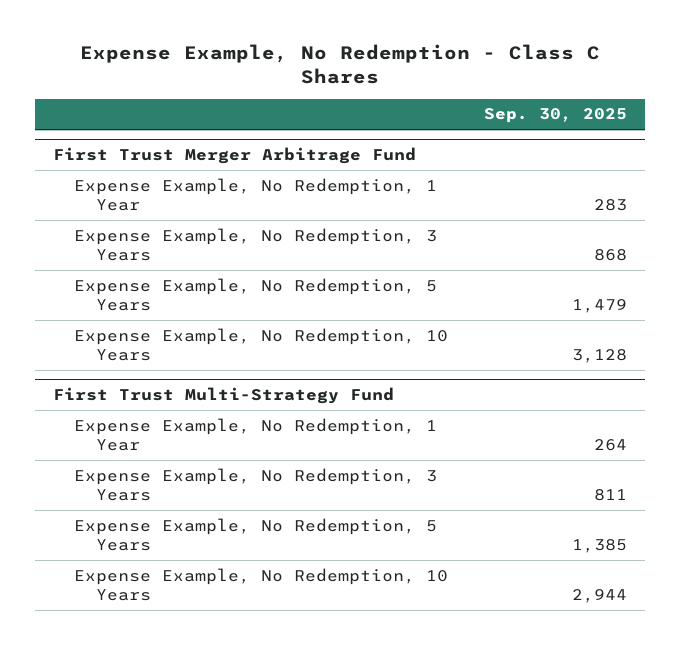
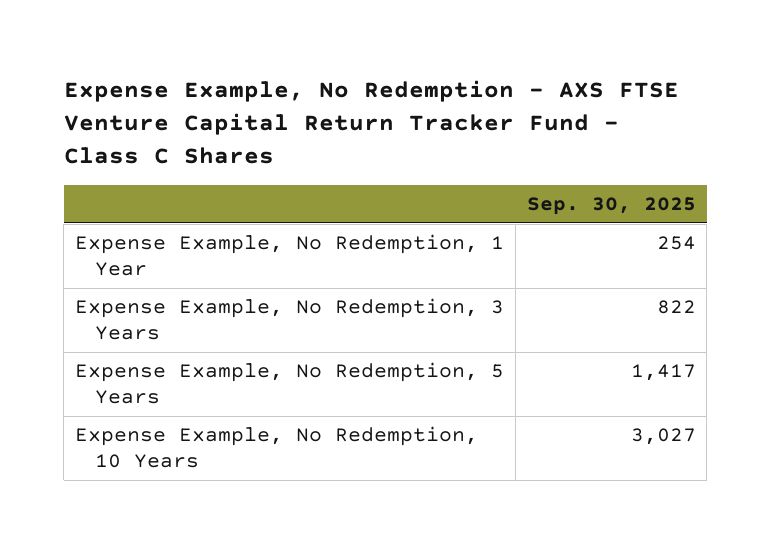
- Expense Example, No Redemption - Class C Shares
+ Expense Example, No Redemption - AXS FTSE Venture Capital Return Tracker Fund - Class C Shares
- First Trust Merger Arbitrage Fund
- Expense Example, No Redemption, 1 Year | 283
- Expense Example, No Redemption, 3 Years | 868
- Expense Example, No Redemption, 5 Years | 1,479
- Expense Example, No Redemption, 10 Years | 3,128
- First Trust Multi-Strategy Fund
- Expense Example, No Redemption, 1 Year | 264
- Expense Example, No Redemption, 3 Years | 811
- Expense Example, No Redemption, 5 Years | 1,385
- Expense Example, No Redemption, 10 Years | 2,944
+ Expense Example, No Redemption, 1 Year | 254
+ Expense Example, No Redemption, 3 Years | 822
+ Expense Example, No Redemption, 5 Years | 1,417
+ Expense Example, No Redemption, 10 Years | 3,027

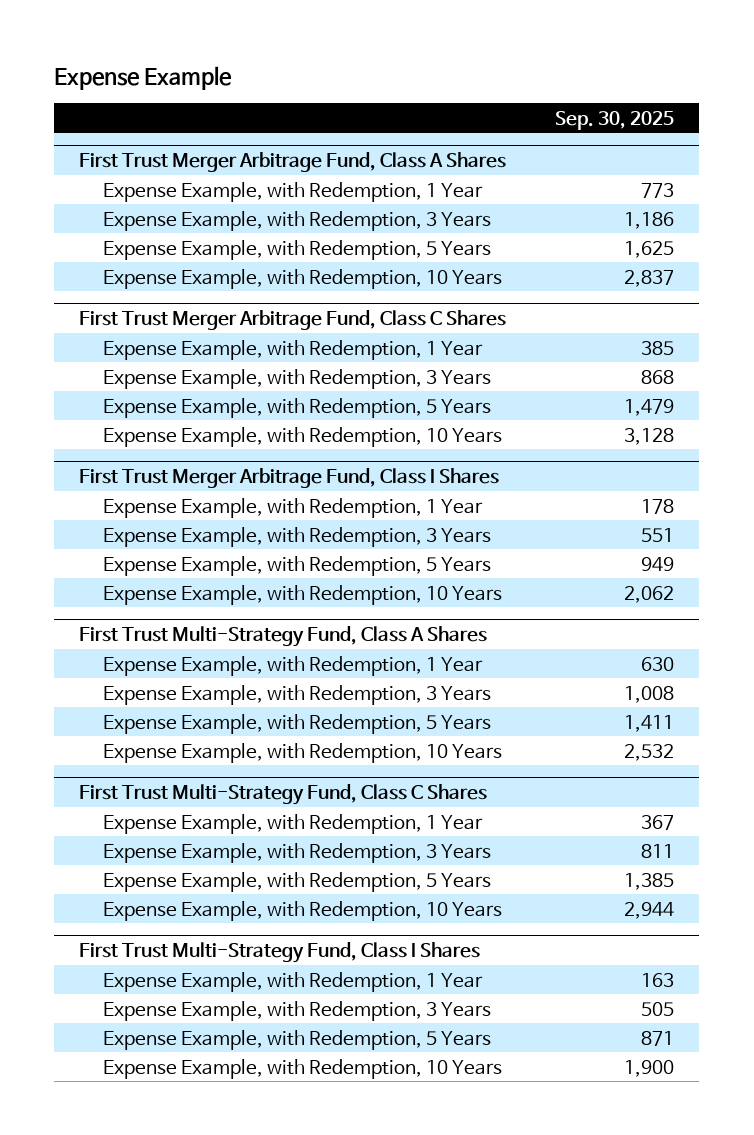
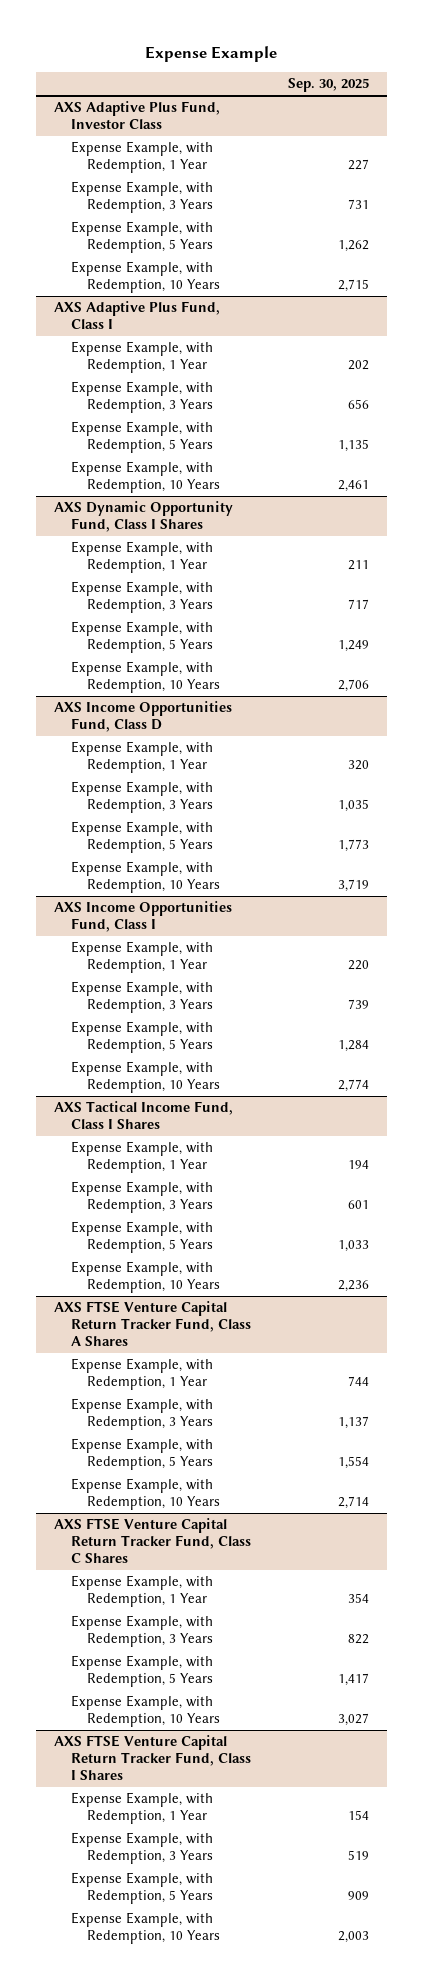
- First Trust Merger Arbitrage Fund, Class A Shares
- Expense Example, with Redemption, 1 Year | 773
- Expense Example, with Redemption, 3 Years | 1,186
- Expense Example, with Redemption, 5 Years | 1,625
- Expense Example, with Redemption, 10 Years | 2,837
- First Trust Merger Arbitrage Fund, Class C Shares
- Expense Example, with Redemption, 1 Year | 385
- Expense Example, with Redemption, 3 Years | 868
- Expense Example, with Redemption, 5 Years | 1,479
- Expense Example, with Redemption, 10 Years | 3,128
- First Trust Merger Arbitrage Fund, Class I Shares
- Expense Example, with Redemption, 1 Year | 178
- Expense Example, with Redemption, 3 Years | 551
- Expense Example, with Redemption, 5 Years | 949
- Expense Example, with Redemption, 10 Years | 2,062
- First Trust Multi-Strategy Fund, Class A Shares
- Expense Example, with Redemption, 1 Year | 630
- Expense Example, with Redemption, 3 Years | 1,008
- Expense Example, with Redemption, 5 Years | 1,411
- Expense Example, with Redemption, 10 Years | 2,532
- First Trust Multi-Strategy Fund, Class C Shares
- Expense Example, with Redemption, 1 Year | 367
- Expense Example, with Redemption, 3 Years | 811
- Expense Example, with Redemption, 5 Years | 1,385
- Expense Example, with Redemption, 10 Years | 2,944
- First Trust Multi-Strategy Fund, Class I Shares
- Expense Example, with Redemption, 1 Year | 163
- Expense Example, with Redemption, 3 Years | 505
- Expense Example, with Redemption, 5 Years | 871
- Expense Example, with Redemption, 10 Years | 1,900
+ AXS Adaptive Plus Fund, Investor Class
+ Expense Example, with Redemption, 1 Year | 227
+ Expense Example, with Redemption, 3 Years | 731
+ Expense Example, with Redemption, 5 Years | 1,262
+ Expense Example, with Redemption, 10 Years | 2,715
+ AXS Adaptive Plus Fund, Class I
+ Expense Example, with Redemption, 1 Year | 202
+ Expense Example, with Redemption, 3 Years | 656
+ Expense Example, with Redemption, 5 Years | 1,135
+ Expense Example, with Redemption, 10 Years | 2,461
+ AXS Dynamic Opportunity Fund, Class I Shares
+ Expense Example, with Redemption, 1 Year | 211
+ Expense Example, with Redemption, 3 Years | 717
+ Expense Example, with Redemption, 5 Years | 1,249
+ Expense Example, with Redemption, 10 Years | 2,706
+ AXS Income Opportunities Fund, Class D
+ Expense Example, with Redemption, 1 Year | 320
+ Expense Example, with Redemption, 3 Years | 1,035
+ Expense Example, with Redemption, 5 Years | 1,773
+ Expense Example, with Redemption, 10 Years | 3,719
+ AXS Income Opportunities Fund, Class I
+ Expense Example, with Redemption, 1 Year | 220
+ Expense Example, with Redemption, 3 Years | 739
+ Expense Example, with Redemption, 5 Years | 1,284
+ Expense Example, with Redemption, 10 Years | 2,774
+ AXS Tactical Income Fund, Class I Shares
+ Expense Example, with Redemption, 1 Year | 194
+ Expense Example, with Redemption, 3 Years | 601
+ Expense Example, with Redemption, 5 Years | 1,033
+ Expense Example, with Redemption, 10 Years | 2,236
+ AXS FTSE Venture Capital Return Tracker Fund, Class A Shares
+ Expense Example, with Redemption, 1 Year | 744
+ Expense Example, with Redemption, 3 Years | 1,137
+ Expense Example, with Redemption, 5 Years | 1,554
+ Expense Example, with Redemption, 10 Years | 2,714
+ AXS FTSE Venture Capital Return Tracker Fund, Class C Shares
+ Expense Example, with Redemption, 1 Year | 354
+ Expense Example, with Redemption, 3 Years | 822
+ Expense Example, with Redemption, 5 Years | 1,417
+ Expense Example, with Redemption, 10 Years | 3,027
+ AXS FTSE Venture Capital Return Tracker Fund, Class I Shares
+ Expense Example, with Redemption, 1 Year | 154
+ Expense Example, with Redemption, 3 Years | 519
+ Expense Example, with Redemption, 5 Years | 909
+ Expense Example, with Redemption, 10 Years | 2,003

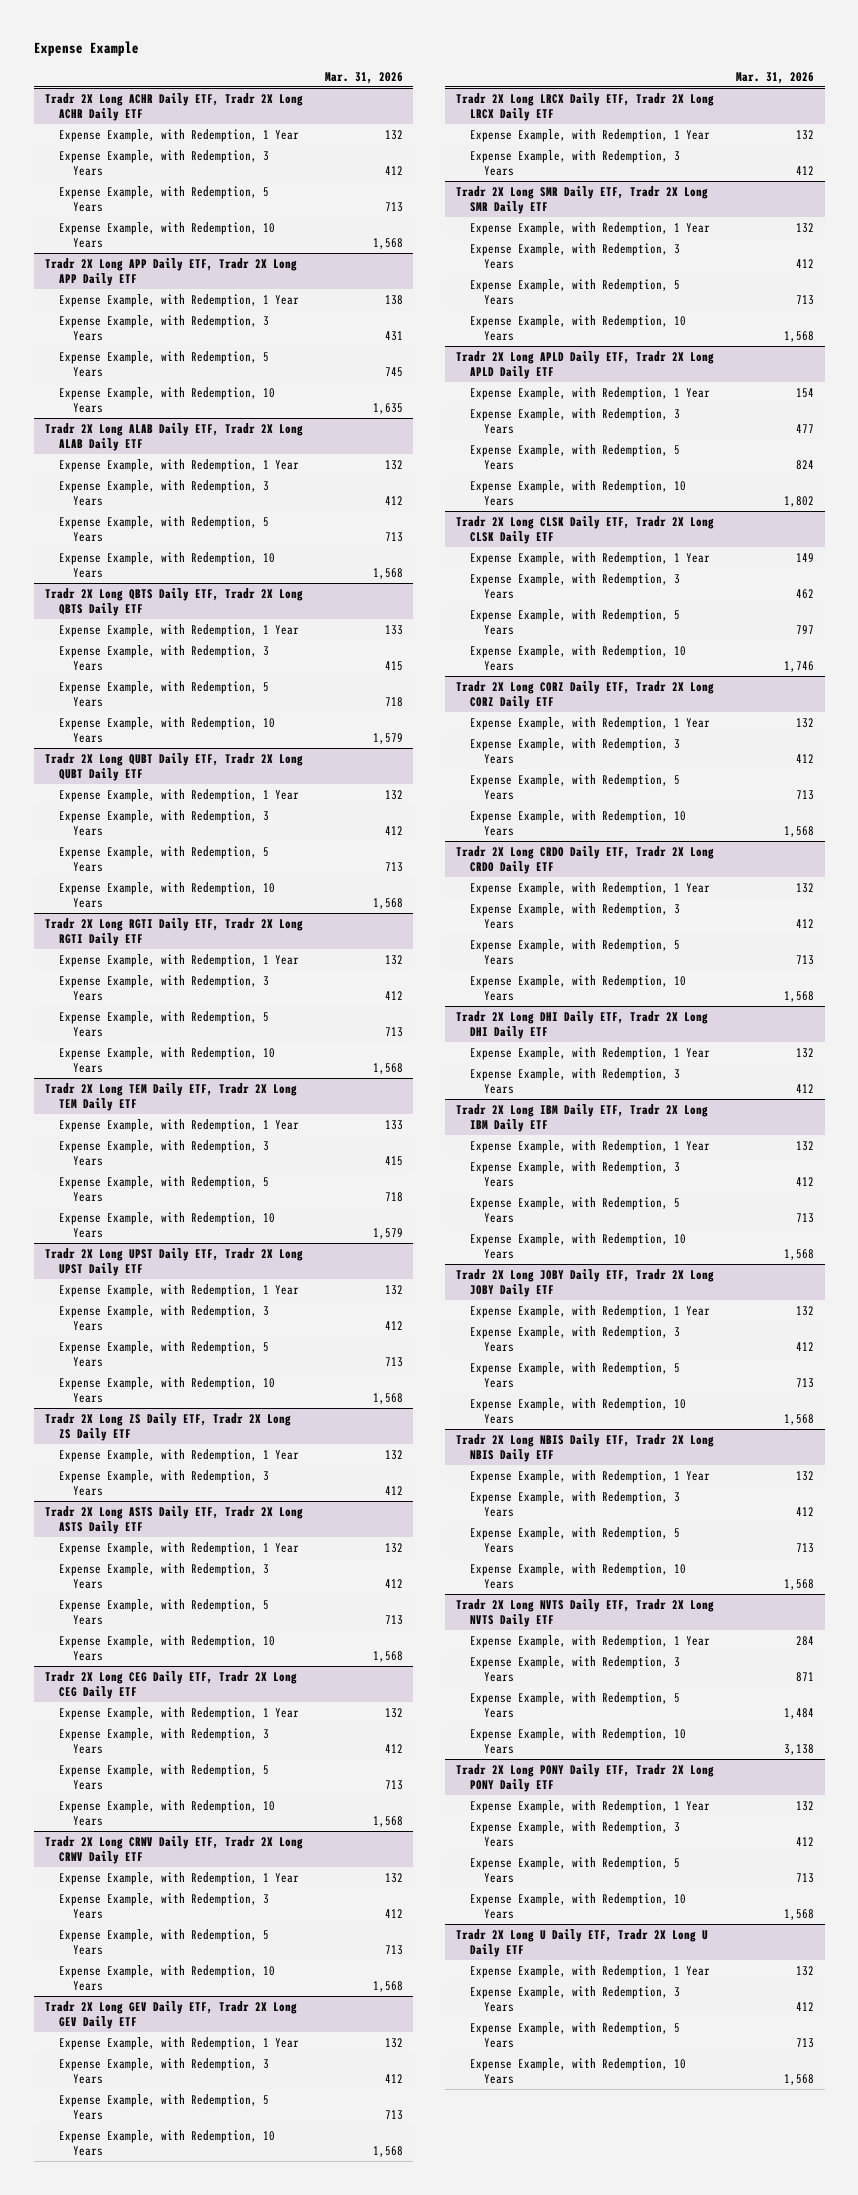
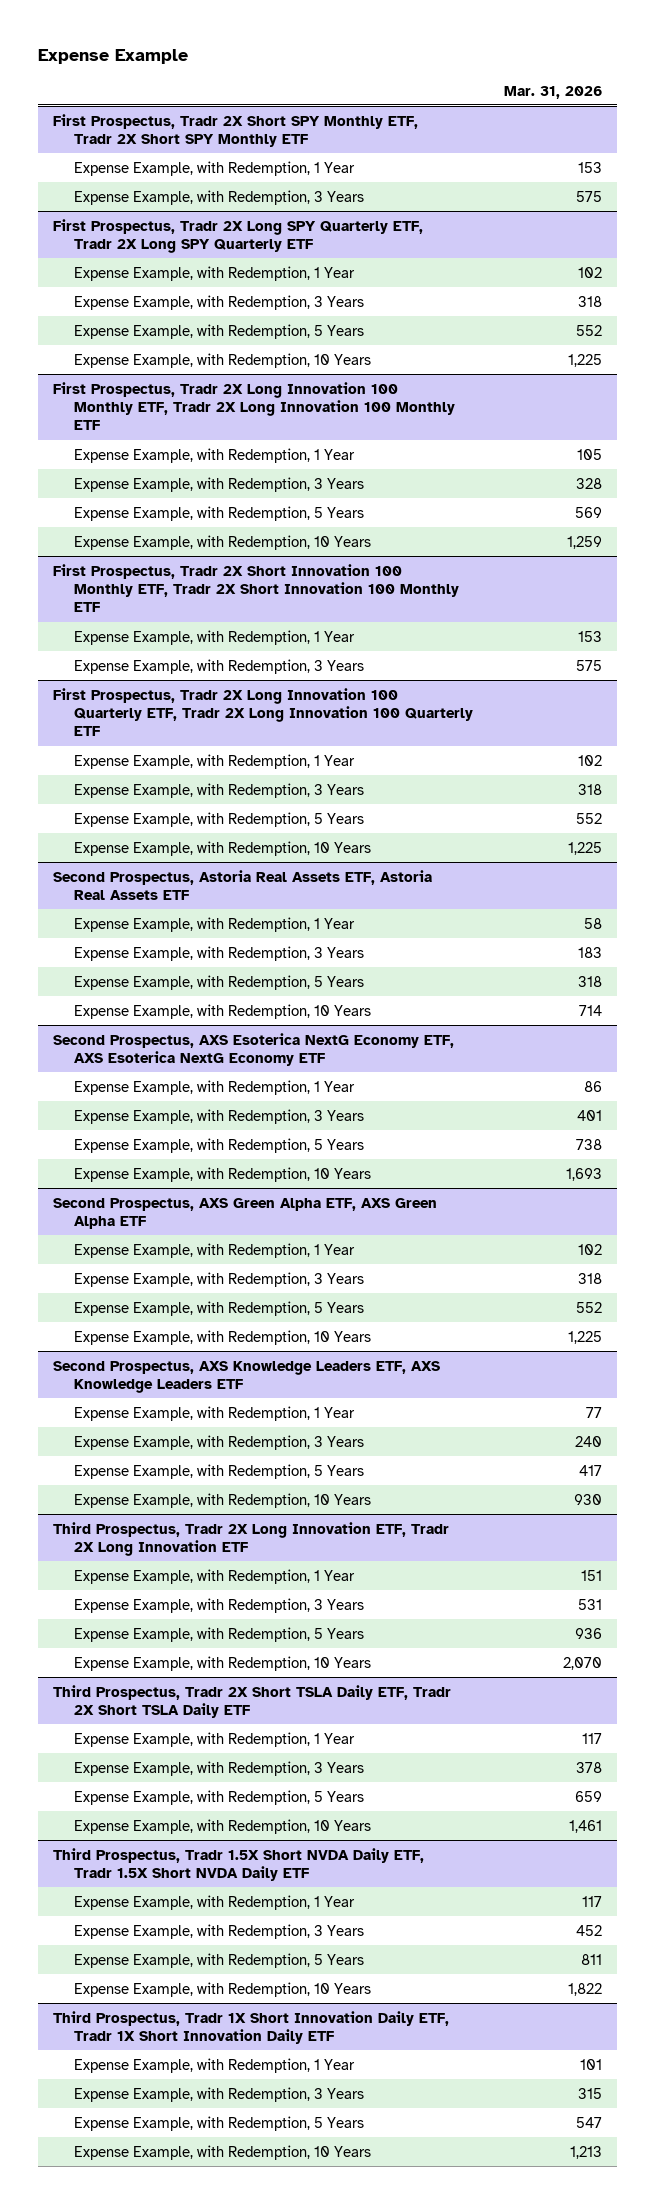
- Tradr 2X Long ACHR Daily ETF, Tradr 2X Long ACHR Daily ETF
- Expense Example, with Redemption, 1 Year | 132
- Expense Example, with Redemption, 3 Years | 412
- Expense Example, with Redemption, 5 Years | 713
- Expense Example, with Redemption, 10 Years | 1,568
- Tradr 2X Long APP Daily ETF, Tradr 2X Long APP Daily ETF
- Expense Example, with Redemption, 1 Year | 138
- Expense Example, with Redemption, 3 Years | 431
- Expense Example, with Redemption, 5 Years | 745
- Expense Example, with Redemption, 10 Years | 1,635
- Tradr 2X Long ALAB Daily ETF, Tradr 2X Long ALAB Daily ETF
- Expense Example, with Redemption, 1 Year | 132
- Expense Example, with Redemption, 3 Years | 412
- Expense Example, with Redemption, 5 Years | 713
- Expense Example, with Redemption, 10 Years | 1,568
- Tradr 2X Long QBTS Daily ETF, Tradr 2X Long QBTS Daily ETF
- Expense Example, with Redemption, 1 Year | 133
- Expense Example, with Redemption, 3 Years | 415
- Expense Example, with Redemption, 5 Years | 718
- Expense Example, with Redemption, 10 Years | 1,579
- Tradr 2X Long QUBT Daily ETF, Tradr 2X Long QUBT Daily ETF
- Expense Example, with Redemption, 1 Year | 132
- Expense Example, with Redemption, 3 Years | 412
- Expense Example, with Redemption, 5 Years | 713
- Expense Example, with Redemption, 10 Years | 1,568
- Tradr 2X Long RGTI Daily ETF, Tradr 2X Long RGTI Daily ETF
- Expense Example, with Redemption, 1 Year | 132
- Expense Example, with Redemption, 3 Years | 412
- Expense Example, with Redemption, 5 Years | 713
- Expense Example, with Redemption, 10 Years | 1,568
- Tradr 2X Long TEM Daily ETF, Tradr 2X Long TEM Daily ETF
- Expense Example, with Redemption, 1 Year | 133
- Expense Example, with Redemption, 3 Years | 415
- Expense Example, with Redemption, 5 Years | 718
- Expense Example, with Redemption, 10 Years | 1,579
- Tradr 2X Long UPST Daily ETF, Tradr 2X Long UPST Daily ETF
- Expense Example, with Redemption, 1 Year | 132
- Expense Example, with Redemption, 3 Years | 412
- Expense Example, with Redemption, 5 Years | 713
- Expense Example, with Redemption, 10 Years | 1,568
- Tradr 2X Long ZS Daily ETF, Tradr 2X Long ZS Daily ETF
- Expense Example, with Redemption, 1 Year | 132
- Expense Example, with Redemption, 3 Years | 412
- Tradr 2X Long ASTS Daily ETF, Tradr 2X Long ASTS Daily ETF
- Expense Example, with Redemption, 1 Year | 132
- Expense Example, with Redemption, 3 Years | 412
- Expense Example, with Redemption, 5 Years | 713
- Expense Example, with Redemption, 10 Years | 1,568
- Tradr 2X Long CEG Daily ETF, Tradr 2X Long CEG Daily ETF
- Expense Example, with Redemption, 1 Year | 132
- Expense Example, with Redemption, 3 Years | 412
- Expense Example, with Redemption, 5 Years | 713
- Expense Example, with Redemption, 10 Years | 1,568
- Tradr 2X Long CRWV Daily ETF, Tradr 2X Long CRWV Daily ETF
- Expense Example, with Redemption, 1 Year | 132
- Expense Example, with Redemption, 3 Years | 412
- Expense Example, with Redemption, 5 Years | 713
- Expense Example, with Redemption, 10 Years | 1,568
- Tradr 2X Long GEV Daily ETF, Tradr 2X Long GEV Daily ETF
- Expense Example, with Redemption, 1 Year | 132
- Expense Example, with Redemption, 3 Years | 412
- Expense Example, with Redemption, 5 Years | 713
- Expense Example, with Redemption, 10 Years | 1,568
- Tradr 2X Long LRCX Daily ETF, Tradr 2X Long LRCX Daily ETF
- Expense Example, with Redemption, 1 Year | 132
- Expense Example, with Redemption, 3 Years | 412
- Tradr 2X Long SMR Daily ETF, Tradr 2X Long SMR Daily ETF
- Expense Example, with Redemption, 1 Year | 132
- Expense Example, with Redemption, 3 Years | 412
- Expense Example, with Redemption, 5 Years | 713
- Expense Example, with Redemption, 10 Years | 1,568
- Tradr 2X Long APLD Daily ETF, Tradr 2X Long APLD Daily ETF
- Expense Example, with Redemption, 1 Year | 154
- Expense Example, with Redemption, 3 Years | 477
- Expense Example, with Redemption, 5 Years | 824
- Expense Example, with Redemption, 10 Years | 1,802
- Tradr 2X Long CLSK Daily ETF, Tradr 2X Long CLSK Daily ETF
- Expense Example, with Redemption, 1 Year | 149
- Expense Example, with Redemption, 3 Years | 462
- Expense Example, with Redemption, 5 Years | 797
- Expense Example, with Redemption, 10 Years | 1,746
- Tradr 2X Long CORZ Daily ETF, Tradr 2X Long CORZ Daily ETF
- Expense Example, with Redemption, 1 Year | 132
- Expense Example, with Redemption, 3 Years | 412
- Expense Example, with Redemption, 5 Years | 713
- Expense Example, with Redemption, 10 Years | 1,568
- Tradr 2X Long CRDO Daily ETF, Tradr 2X Long CRDO Daily ETF
- Expense Example, with Redemption, 1 Year | 132
- Expense Example, with Redemption, 3 Years | 412
- Expense Example, with Redemption, 5 Years | 713
- Expense Example, with Redemption, 10 Years | 1,568
- Tradr 2X Long DHI Daily ETF, Tradr 2X Long DHI Daily ETF
- Expense Example, with Redemption, 1 Year | 132
- Expense Example, with Redemption, 3 Years | 412
- Tradr 2X Long IBM Daily ETF, Tradr 2X Long IBM Daily ETF
- Expense Example, with Redemption, 1 Year | 132
- Expense Example, with Redemption, 3 Years | 412
- Expense Example, with Redemption, 5 Years | 713
- Expense Example, with Redemption, 10 Years | 1,568
- Tradr 2X Long JOBY Daily ETF, Tradr 2X Long JOBY Daily ETF
- Expense Example, with Redemption, 1 Year | 132
- Expense Example, with Redemption, 3 Years | 412
- Expense Example, with Redemption, 5 Years | 713
- Expense Example, with Redemption, 10 Years | 1,568
- Tradr 2X Long NBIS Daily ETF, Tradr 2X Long NBIS Daily ETF
- Expense Example, with Redemption, 1 Year | 132
- Expense Example, with Redemption, 3 Years | 412
- Expense Example, with Redemption, 5 Years | 713
- Expense Example, with Redemption, 10 Years | 1,568
- Tradr 2X Long NVTS Daily ETF, Tradr 2X Long NVTS Daily ETF
- Expense Example, with Redemption, 1 Year | 284
- Expense Example, with Redemption, 3 Years | 871
- Expense Example, with Redemption, 5 Years | 1,484
- Expense Example, with Redemption, 10 Years | 3,138
- Tradr 2X Long PONY Daily ETF, Tradr 2X Long PONY Daily ETF
- Expense Example, with Redemption, 1 Year | 132
- Expense Example, with Redemption, 3 Years | 412
- Expense Example, with Redemption, 5 Years | 713
- Expense Example, with Redemption, 10 Years | 1,568
- Tradr 2X Long U Daily ETF, Tradr 2X Long U Daily ETF
- Expense Example, with Redemption, 1 Year | 132
- Expense Example, with Redemption, 3 Years | 412
- Expense Example, with Redemption, 5 Years | 713
- Expense Example, with Redemption, 10 Years | 1,568
+ First Prospectus, Tradr 2X Short SPY Monthly ETF, Tradr 2X Short SPY Monthly ETF
+ Expense Example, with Redemption, 1 Year | 153
+ Expense Example, with Redemption, 3 Years | 575
+ First Prospectus, Tradr 2X Long SPY Quarterly ETF, Tradr 2X Long SPY Quarterly ETF
+ Expense Example, with Redemption, 1 Year | 102
+ Expense Example, with Redemption, 3 Years | 318
+ Expense Example, with Redemption, 5 Years | 552
+ Expense Example, with Redemption, 10 Years | 1,225
+ First Prospectus, Tradr 2X Long Innovation 100 Monthly ETF, Tradr 2X Long Innovation 100 Monthly ETF
+ Expense Example, with Redemption, 1 Year | 105
+ Expense Example, with Redemption, 3 Years | 328
+ Expense Example, with Redemption, 5 Years | 569
+ Expense Example, with Redemption, 10 Years | 1,259
+ First Prospectus, Tradr 2X Short Innovation 100 Monthly ETF, Tradr 2X Short Innovation 100 Monthly ETF
+ Expense Example, with Redemption, 1 Year | 153
+ Expense Example, with Redemption, 3 Years | 575
+ First Prospectus, Tradr 2X Long Innovation 100 Quarterly ETF, Tradr 2X Long Innovation 100 Quarterly ETF
+ Expense Example, with Redemption, 1 Year | 102
+ Expense Example, with Redemption, 3 Years | 318
+ Expense Example, with Redemption, 5 Years | 552
+ Expense Example, with Redemption, 10 Years | 1,225
+ Second Prospectus, Astoria Real Assets ETF, Astoria Real Assets ETF
+ Expense Example, with Redemption, 1 Year | 58
+ Expense Example, with Redemption, 3 Years | 183
+ Expense Example, with Redemption, 5 Years | 318
+ Expense Example, with Redemption, 10 Years | 714
+ Second Prospectus, AXS Esoterica NextG Economy ETF, AXS Esoterica NextG Economy ETF
+ Expense Example, with Redemption, 1 Year | 86
+ Expense Example, with Redemption, 3 Years | 401
+ Expense Example, with Redemption, 5 Years | 738
+ Expense Example, with Redemption, 10 Years | 1,693
+ Second Prospectus, AXS Green Alpha ETF, AXS Green Alpha ETF
+ Expense Example, with Redemption, 1 Year | 102
+ Expense Example, with Redemption, 3 Years | 318
+ Expense Example, with Redemption, 5 Years | 552
+ Expense Example, with Redemption, 10 Years | 1,225
+ Second Prospectus, AXS Knowledge Leaders ETF, AXS Knowledge Leaders ETF
+ Expense Example, with Redemption, 1 Year | 77
+ Expense Example, with Redemption, 3 Years | 240
+ Expense Example, with Redemption, 5 Years | 417
+ Expense Example, with Redemption, 10 Years | 930
+ Third Prospectus, Tradr 2X Long Innovation ETF, Tradr 2X Long Innovation ETF
+ Expense Example, with Redemption, 1 Year | 151
+ Expense Example, with Redemption, 3 Years | 531
+ Expense Example, with Redemption, 5 Years | 936
+ Expense Example, with Redemption, 10 Years | 2,070
+ Third Prospectus, Tradr 2X Short TSLA Daily ETF, Tradr 2X Short TSLA Daily ETF
+ Expense Example, with Redemption, 1 Year | 117
+ Expense Example, with Redemption, 3 Years | 378
+ Expense Example, with Redemption, 5 Years | 659
+ Expense Example, with Redemption, 10 Years | 1,461
+ Third Prospectus, Tradr 1.5X Short NVDA Daily ETF, Tradr 1.5X Short NVDA Daily ETF
+ Expense Example, with Redemption, 1 Year | 117
+ Expense Example, with Redemption, 3 Years | 452
+ Expense Example, with Redemption, 5 Years | 811
+ Expense Example, with Redemption, 10 Years | 1,822
+ Third Prospectus, Tradr 1X Short Innovation Daily ETF, Tradr 1X Short Innovation Daily ETF
+ Expense Example, with Redemption, 1 Year | 101
+ Expense Example, with Redemption, 3 Years | 315
+ Expense Example, with Redemption, 5 Years | 547
+ Expense Example, with Redemption, 10 Years | 1,213

